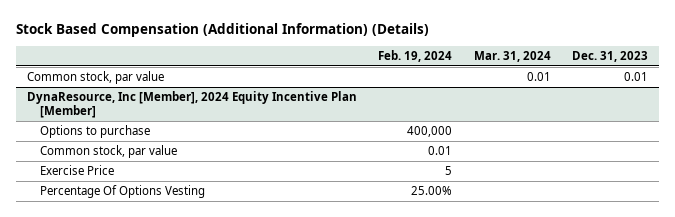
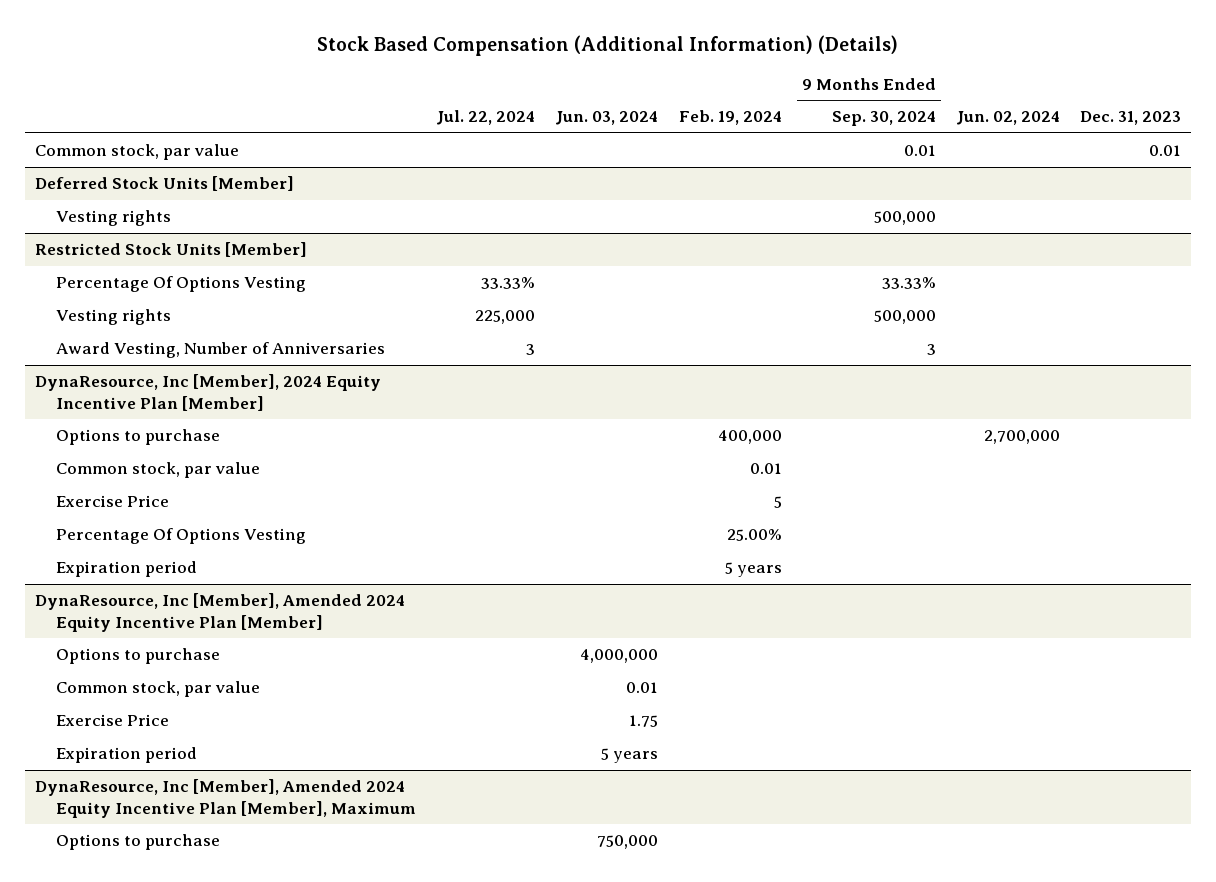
- | Feb. 19, 2024 | Mar. 31, 2024 | Dec. 31, 2023
+ | Jul. 22, 2024 | Jun. 03, 2024 | Feb. 19, 2024 | 9 Months Ended Sep. 30, 2024 | Jun. 02, 2024 | Dec. 31, 2023
+ Deferred Stock Units [Member]
+ Vesting rights | | | | 500,000 | |
+ Restricted Stock Units [Member]
+ Percentage Of Options Vesting | 33.33% | | | 33.33% | |
+ Vesting rights | 225,000 | | | 500,000 | |
+ Award Vesting, Number of Anniversaries | 3 | | | 3 | |
@ DynaResource, Inc [Member], 2024 Equity Incentive Plan [Member]
+ Expiration period | | | 5 years | | |
+ DynaResource, Inc [Member], Amended 2024 Equity Incentive Plan [Member]
+ Options to purchase | | 4,000,000 | | | |
+ Common stock, par value | | 0.01 | | | |
+ Exercise Price | | 1.75 | | | |
+ Expiration period | | 5 years | | | |
+ DynaResource, Inc [Member], Amended 2024 Equity Incentive Plan [Member], Maximum
+ Options to purchase | | 750,000 | | | |

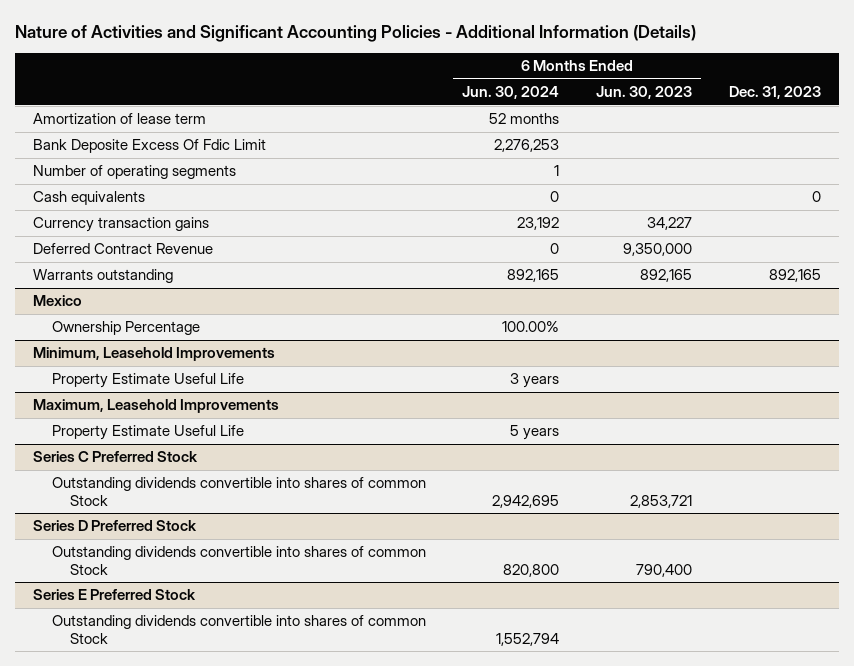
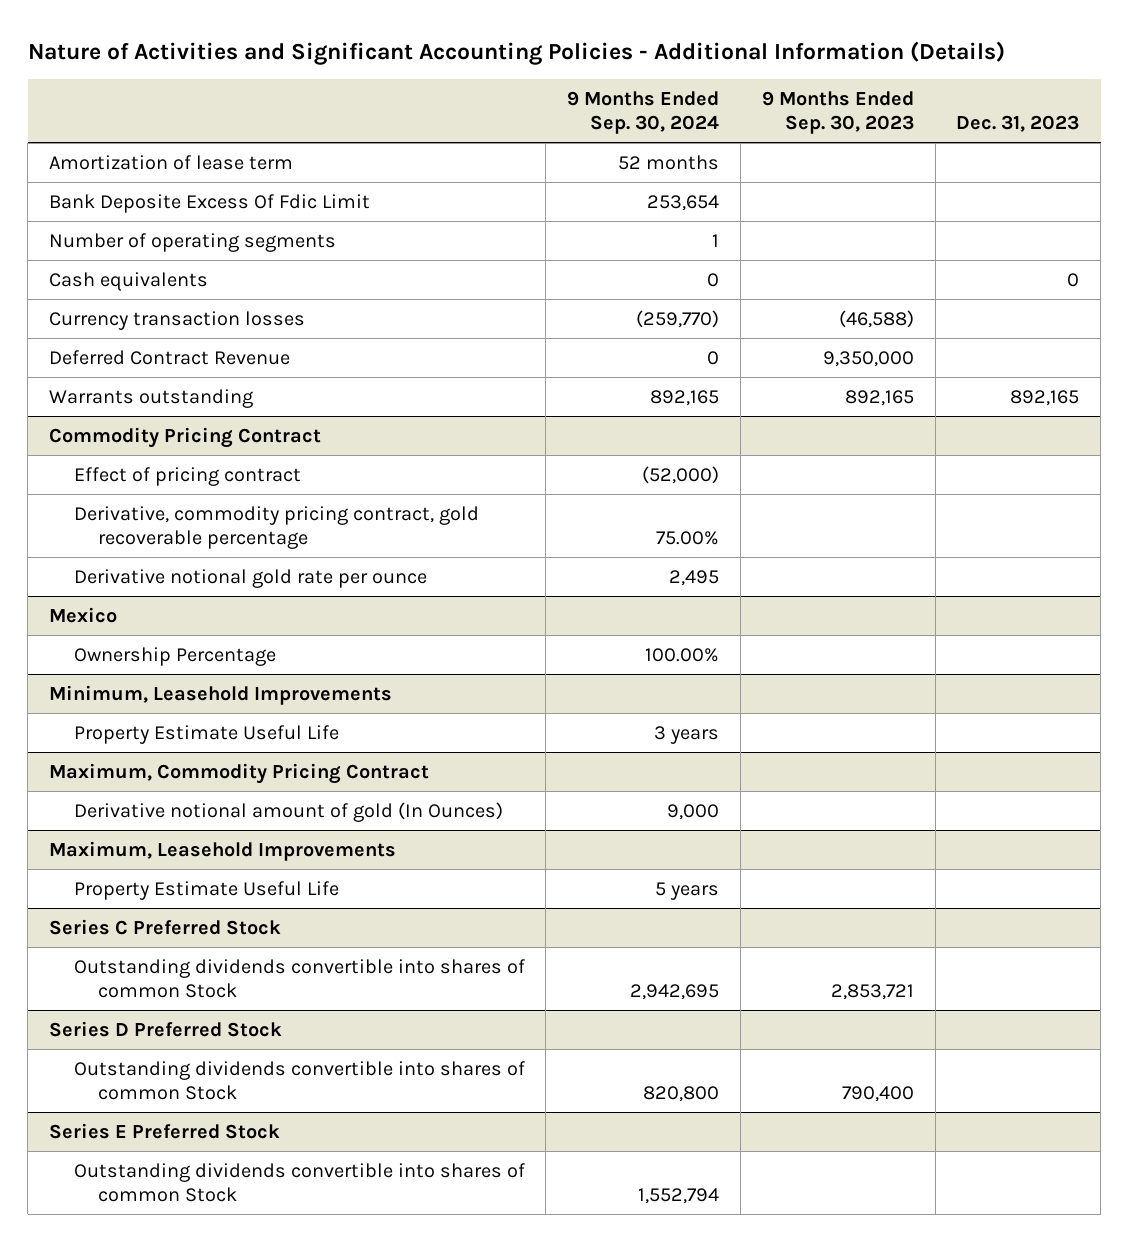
- | 6 Months Ended Jun. 30, 2024 | 6 Months Ended Jun. 30, 2023 | Dec. 31, 2023
+ | 9 Months Ended Sep. 30, 2024 | 9 Months Ended Sep. 30, 2023 | Dec. 31, 2023
- Currency transaction gains | 23,192 | 34,227 |
+ Currency transaction losses | (259,770) | (46,588) |
+ Commodity Pricing Contract
+ Effect of pricing contract | (52,000) | |
+ Derivative, commodity pricing contract, gold recoverable percentage | 75.00% | |
+ Derivative notional gold rate per ounce | 2,495 | |
+ Maximum, Commodity Pricing Contract
+ Derivative notional amount of gold (In Ounces) | 9,000 | |

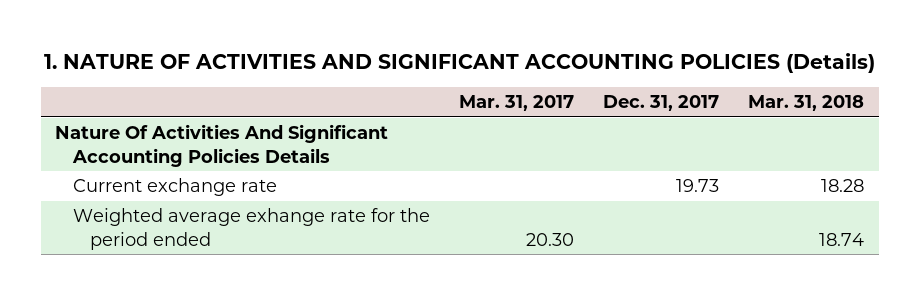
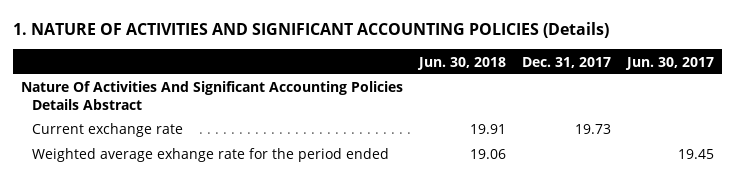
- | Mar. 31, 2017 | Dec. 31, 2017 | Mar. 31, 2018
+ | Jun. 30, 2018 | Dec. 31, 2017 | Jun. 30, 2017
- Nature Of Activities And Significant Accounting Policies Details
+ Nature Of Activities And Significant Accounting Policies Details Abstract

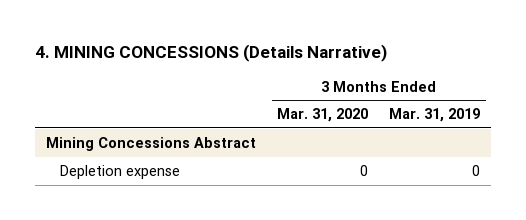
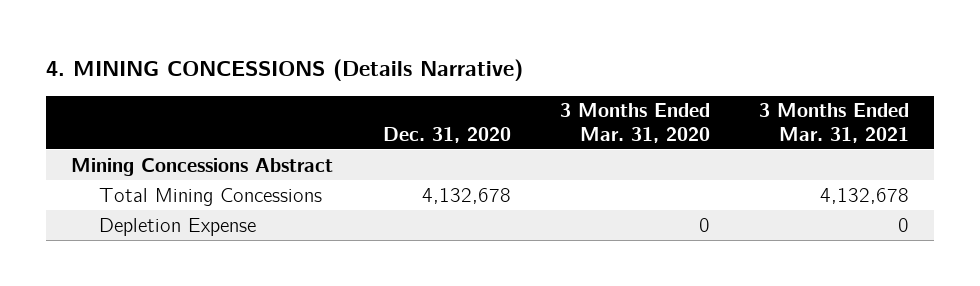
- | 3 Months Ended Mar. 31, 2020 | 3 Months Ended Mar. 31, 2019
+ | Dec. 31, 2020 | 3 Months Ended Mar. 31, 2020 | 3 Months Ended Mar. 31, 2021
- Depletion expense | 0 | 0
+ Total Mining Concessions | 4,132,678 | | 4,132,678
+ Depletion Expense | | 0 | 0

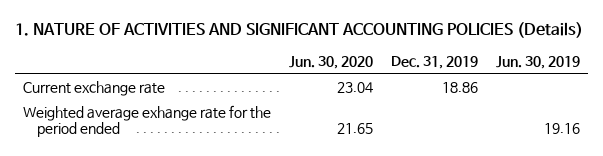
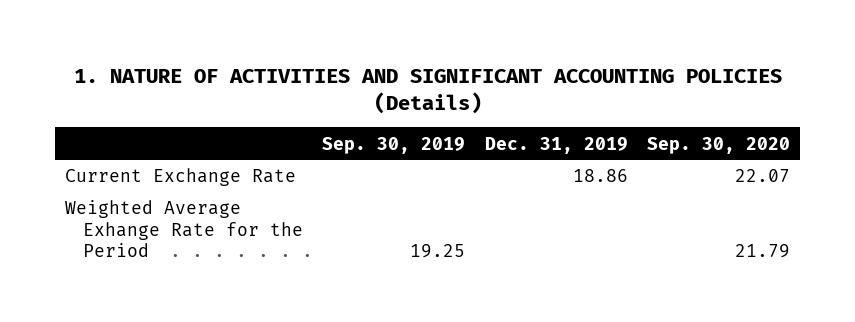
- | Jun. 30, 2020 | Dec. 31, 2019 | Jun. 30, 2019
+ | Sep. 30, 2019 | Dec. 31, 2019 | Sep. 30, 2020
- Current exchange rate | 23.04 | 18.86 |
- Weighted average exhange rate for the period ended | 21.65 | | 19.16
+ Current Exchange Rate | | 18.86 | 22.07
+ Weighted Average Exhange Rate for the Period | 19.25 | | 21.79

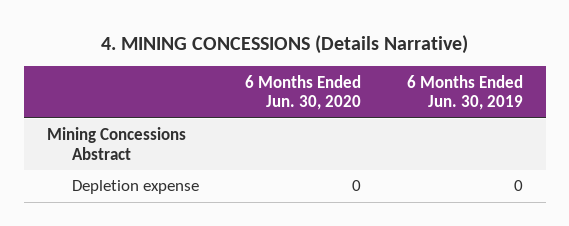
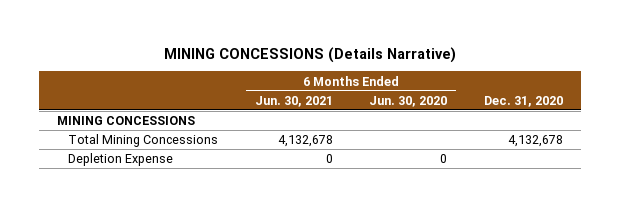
- 4. MINING CONCESSIONS (Details Narrative)
+ MINING CONCESSIONS (Details Narrative)
- | 6 Months Ended Jun. 30, 2020 | 6 Months Ended Jun. 30, 2019
+ | 6 Months Ended Jun. 30, 2021 | 6 Months Ended Jun. 30, 2020 | Dec. 31, 2020
- Mining Concessions Abstract
- Depletion expense | 0 | 0
+ MINING CONCESSIONS
+ Total Mining Concessions | 4,132,678 | | 4,132,678
+ Depletion Expense | 0 | 0 |

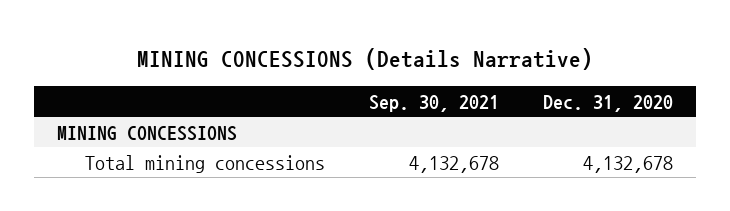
- | 6 Months Ended Jun. 30, 2021 | 6 Months Ended Jun. 30, 2020 | Dec. 31, 2020
+ | Sep. 30, 2021 | Dec. 31, 2020
- Total Mining Concessions | 4,132,678 | | 4,132,678
- Depletion Expense | 0 | 0 |
+ Total mining concessions | 4,132,678 | 4,132,678

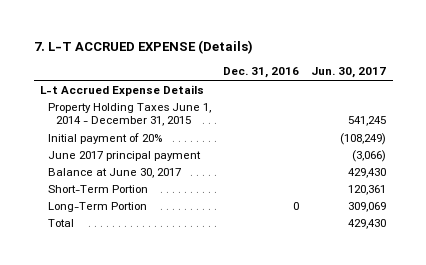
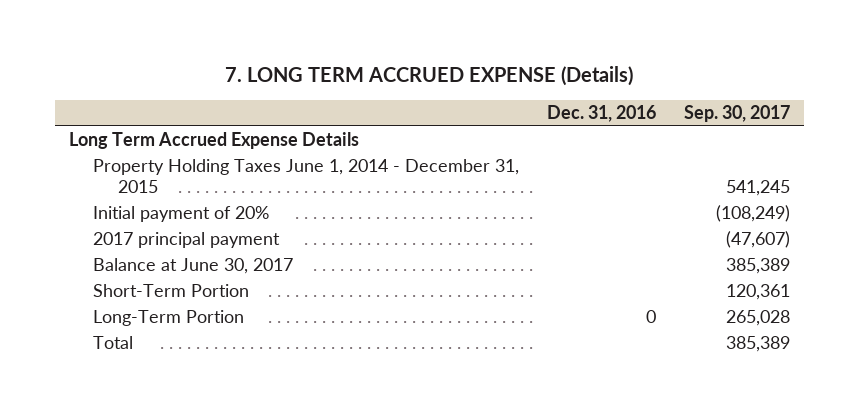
- 7. L-T ACCRUED EXPENSE (Details)
+ 7. LONG TERM ACCRUED EXPENSE (Details)
- | Dec. 31, 2016 | Jun. 30, 2017
+ | Dec. 31, 2016 | Sep. 30, 2017
- L-t Accrued Expense Details
+ Long Term Accrued Expense Details
- June 2017 principal payment | | (3,066)
+ 2017 principal payment | | (47,607)

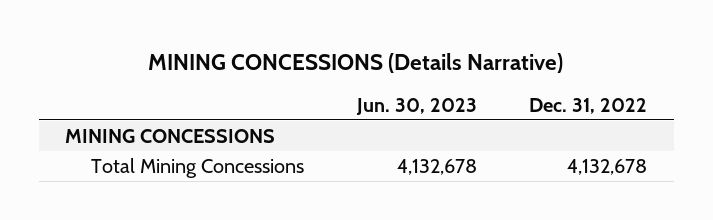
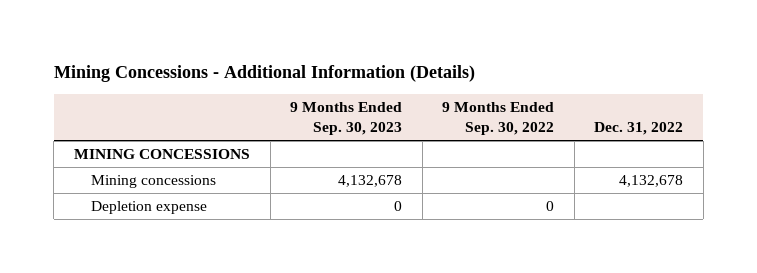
- MINING CONCESSIONS (Details Narrative)
+ Mining Concessions - Additional Information (Details)
- | Jun. 30, 2023 | Dec. 31, 2022
+ | 9 Months Ended Sep. 30, 2023 | 9 Months Ended Sep. 30, 2022 | Dec. 31, 2022
- Total Mining Concessions | 4,132,678 | 4,132,678
+ Mining concessions | 4,132,678 | | 4,132,678
+ Depletion expense | 0 | 0 |

